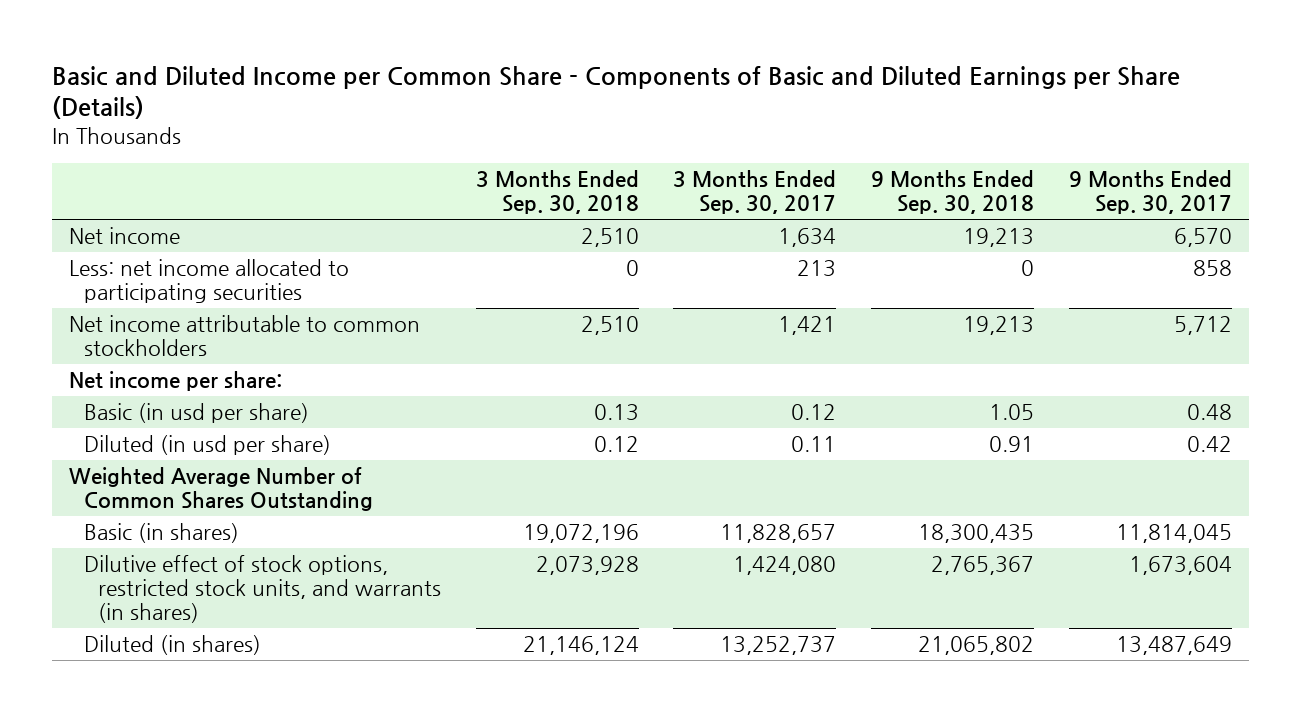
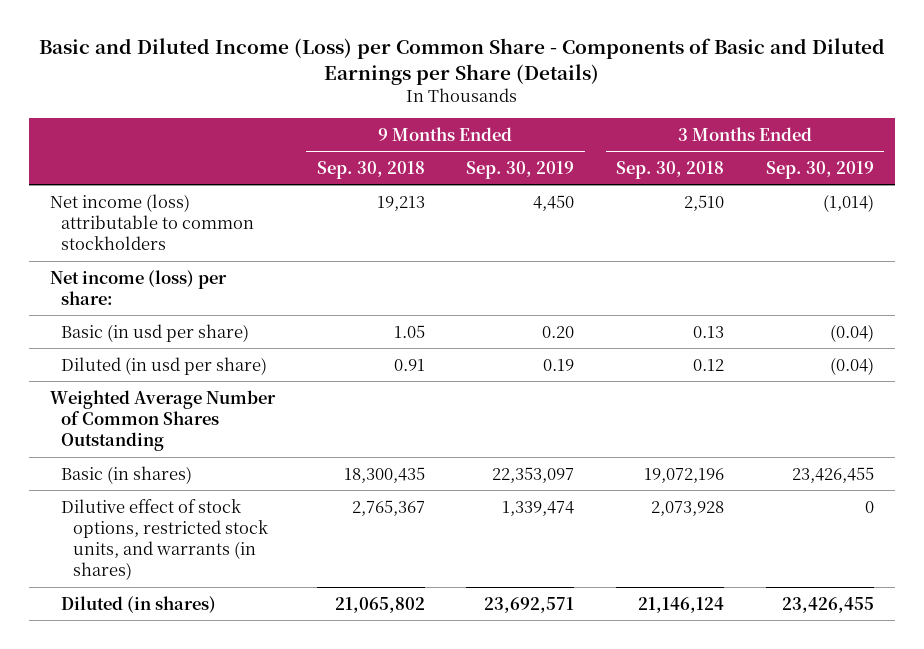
- Basic and Diluted Income per Common Share - Components of Basic and Diluted Earnings per Share (Details)
+ Basic and Diluted Income (Loss) per Common Share - Components of Basic and Diluted Earnings per Share (Details)
- | 3 Months Ended Sep. 30, 2018 | 3 Months Ended Sep. 30, 2017 | 9 Months Ended Sep. 30, 2018 | 9 Months Ended Sep. 30, 2017
+ | 9 Months Ended Sep. 30, 2018 | 9 Months Ended Sep. 30, 2019 | 3 Months Ended Sep. 30, 2018 | 3 Months Ended Sep. 30, 2019
- Net income | 2,510 | 1,634 | 19,213 | 6,570
- Less: net income allocated to participating securities | 0 | 213 | 0 | 858
- Net income attributable to common stockholders | 2,510 | 1,421 | 19,213 | 5,712
- Net income per share:
+ Net income (loss) attributable to common stockholders | 19,213 | 4,450 | 2,510 | (1,014)
+ Net income (loss) per share:

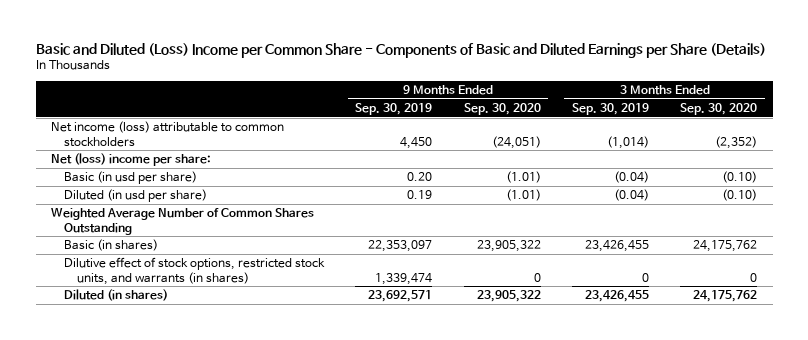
- Basic and Diluted Income (Loss) per Common Share - Components of Basic and Diluted Earnings per Share (Details)
+ Basic and Diluted (Loss) Income per Common Share - Components of Basic and Diluted Earnings per Share (Details)
- | 9 Months Ended Sep. 30, 2018 | 9 Months Ended Sep. 30, 2019 | 3 Months Ended Sep. 30, 2018 | 3 Months Ended Sep. 30, 2019
+ | 9 Months Ended Sep. 30, 2019 | 9 Months Ended Sep. 30, 2020 | 3 Months Ended Sep. 30, 2019 | 3 Months Ended Sep. 30, 2020
- Net income (loss) per share:
+ Net (loss) income per share:

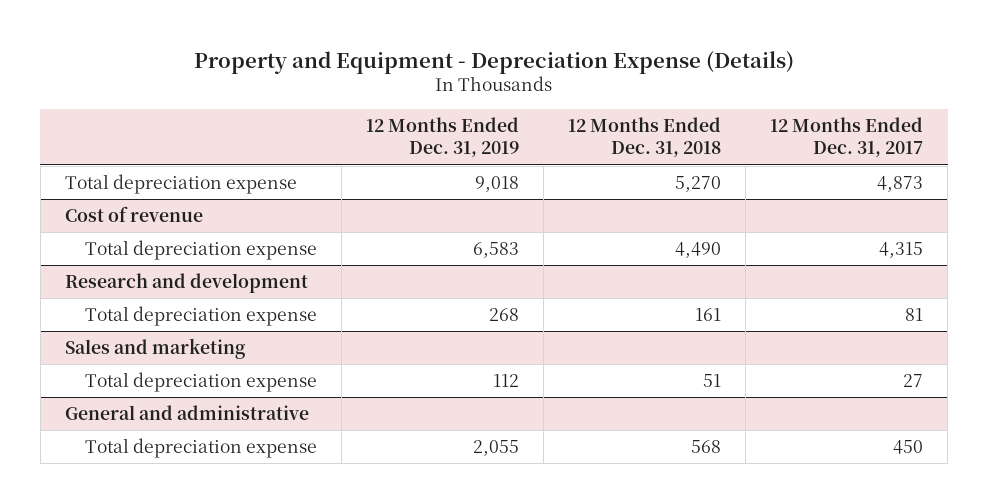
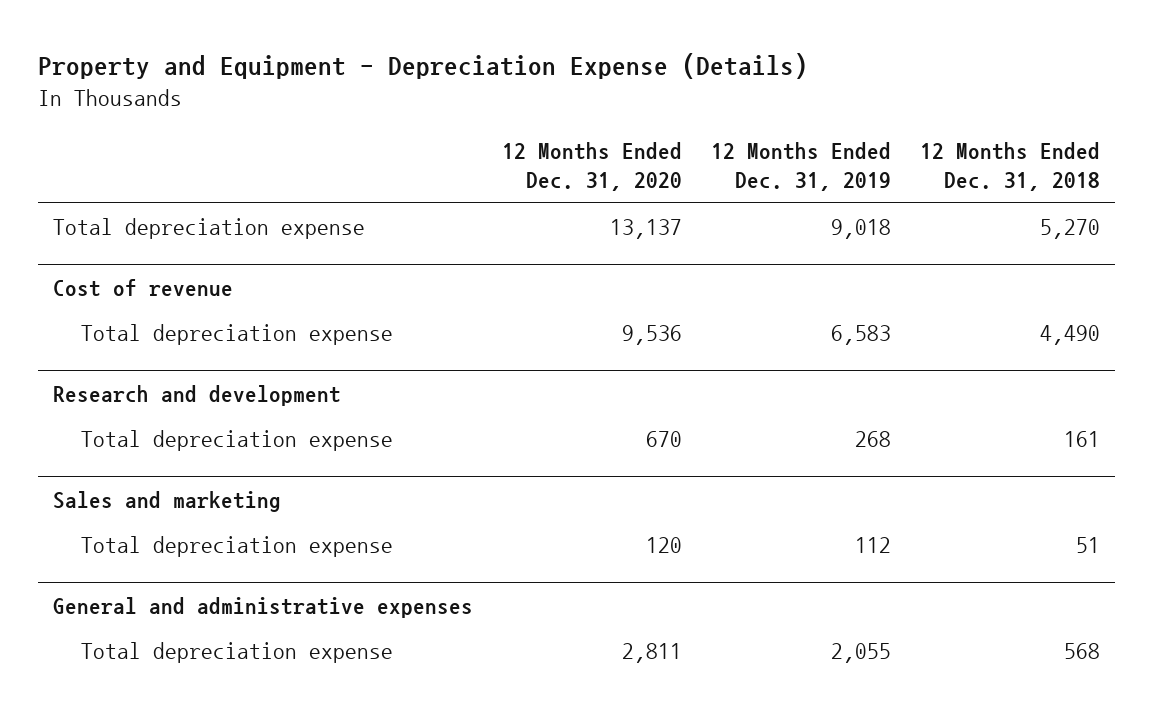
- | 12 Months Ended Dec. 31, 2019 | 12 Months Ended Dec. 31, 2018 | 12 Months Ended Dec. 31, 2017
+ | 12 Months Ended Dec. 31, 2020 | 12 Months Ended Dec. 31, 2019 | 12 Months Ended Dec. 31, 2018
- General and administrative
+ General and administrative expenses

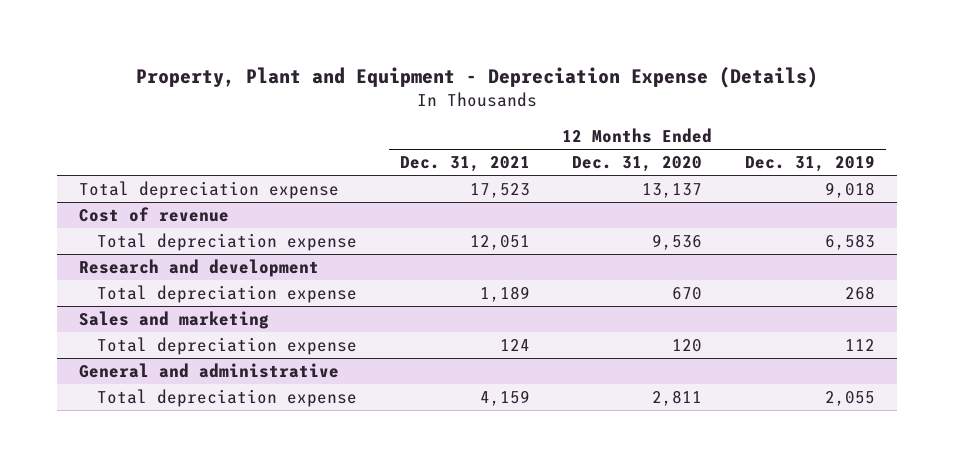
- Property and Equipment - Depreciation Expense (Details)
+ Property, Plant and Equipment - Depreciation Expense (Details)
- | 12 Months Ended Dec. 31, 2020 | 12 Months Ended Dec. 31, 2019 | 12 Months Ended Dec. 31, 2018
+ | 12 Months Ended Dec. 31, 2021 | 12 Months Ended Dec. 31, 2020 | 12 Months Ended Dec. 31, 2019
- General and administrative expenses
+ General and administrative

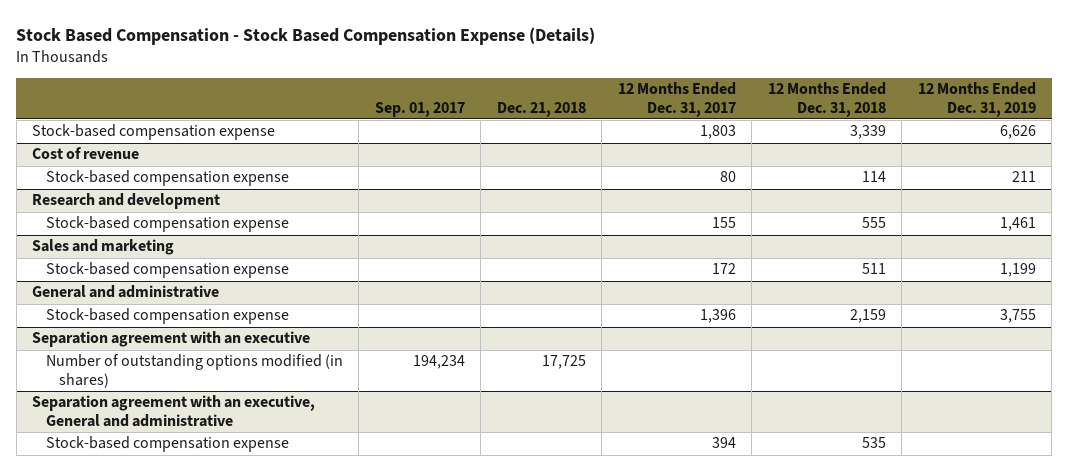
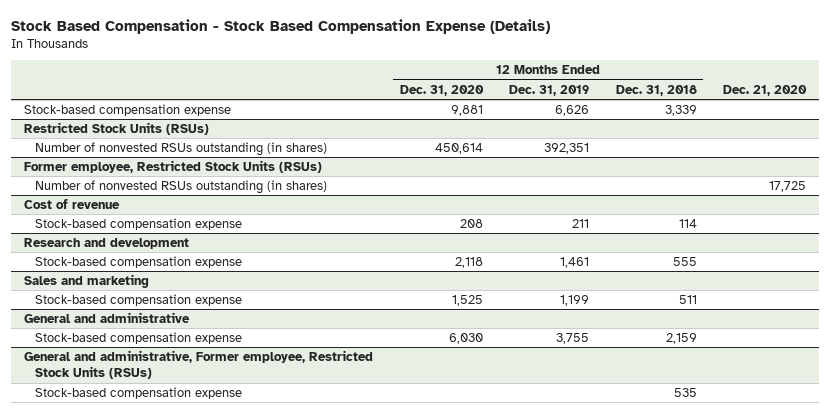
- | Sep. 01, 2017 | Dec. 21, 2018 | 12 Months Ended Dec. 31, 2017 | 12 Months Ended Dec. 31, 2018 | 12 Months Ended Dec. 31, 2019
+ | 12 Months Ended Dec. 31, 2020 | 12 Months Ended Dec. 31, 2019 | 12 Months Ended Dec. 31, 2018 | Dec. 21, 2020
+ Restricted Stock Units (RSUs)
+ Number of nonvested RSUs outstanding (in shares) | 450,614 | 392,351 | |
+ Former employee, Restricted Stock Units (RSUs)
+ Number of nonvested RSUs outstanding (in shares) | | | | 17,725
- Separation agreement with an executive
- Number of outstanding options modified (in shares) | 194,234 | 17,725 | | |
- Separation agreement with an executive, General and administrative
+ General and administrative, Former employee, Restricted Stock Units (RSUs)

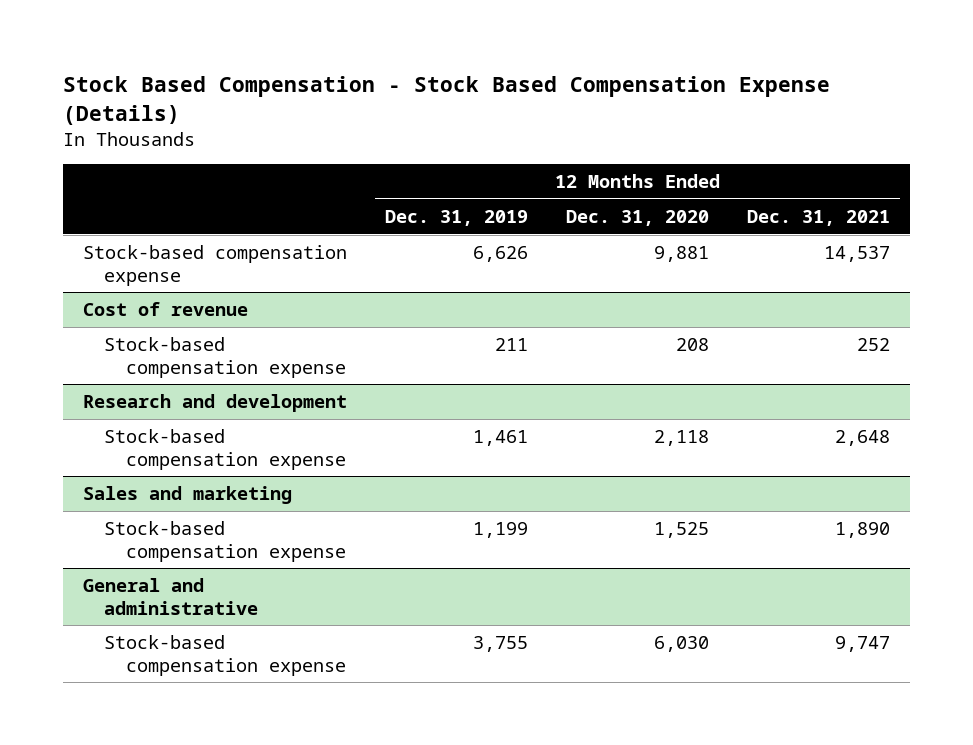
- | 12 Months Ended Dec. 31, 2020 | 12 Months Ended Dec. 31, 2019 | 12 Months Ended Dec. 31, 2018 | Dec. 21, 2020
+ | 12 Months Ended Dec. 31, 2019 | 12 Months Ended Dec. 31, 2020 | 12 Months Ended Dec. 31, 2021
- Restricted Stock Units (RSUs)
- Number of nonvested RSUs outstanding (in shares) | 450,614 | 392,351 | |
- Former employee, Restricted Stock Units (RSUs)
- Number of nonvested RSUs outstanding (in shares) | | | | 17,725
- General and administrative, Former employee, Restricted Stock Units (RSUs)
- Stock-based compensation expense | | | 535 |

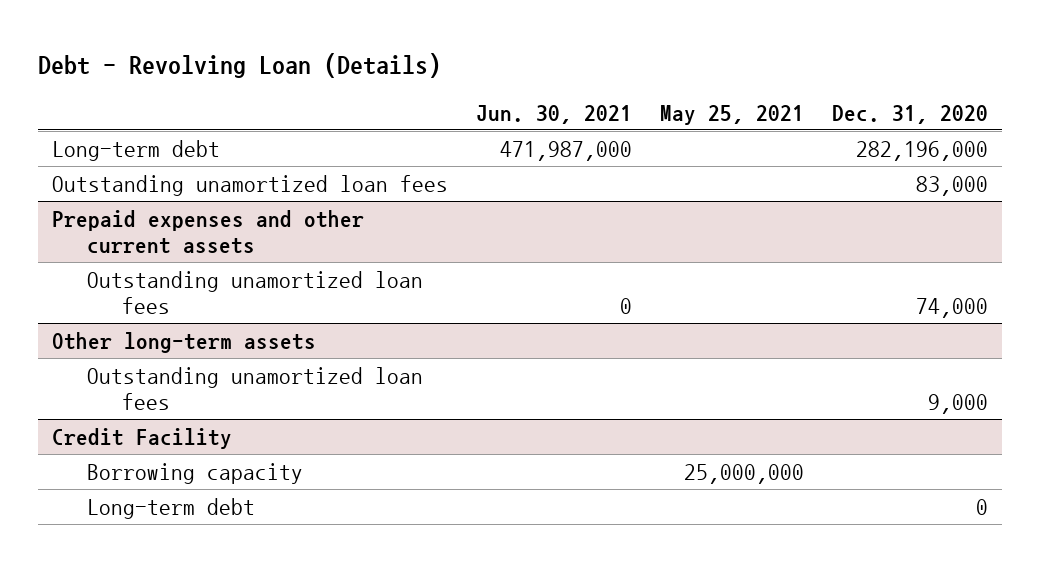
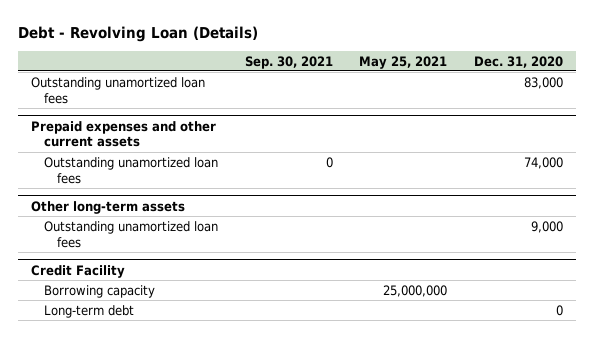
- | Jun. 30, 2021 | May 25, 2021 | Dec. 31, 2020
+ | Sep. 30, 2021 | May 25, 2021 | Dec. 31, 2020
- Long-term debt | 471,987,000 | | 282,196,000

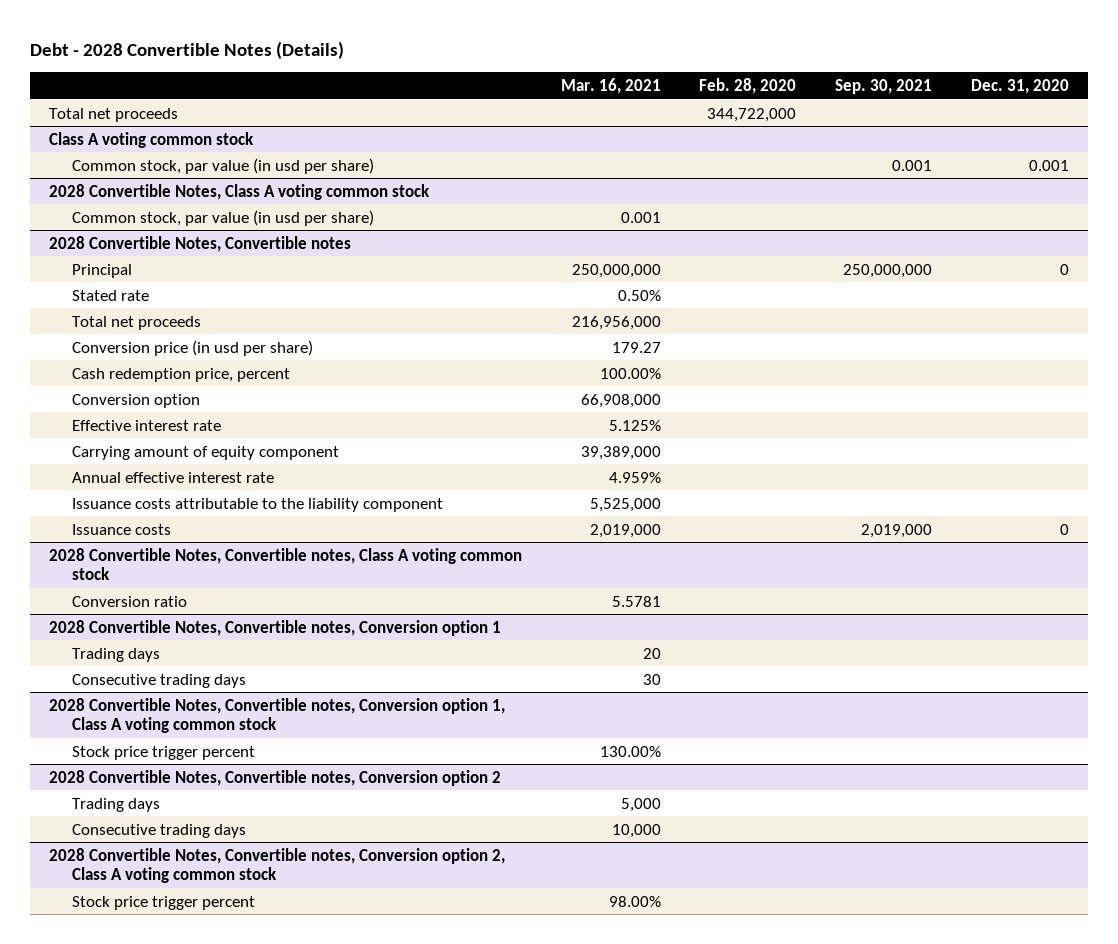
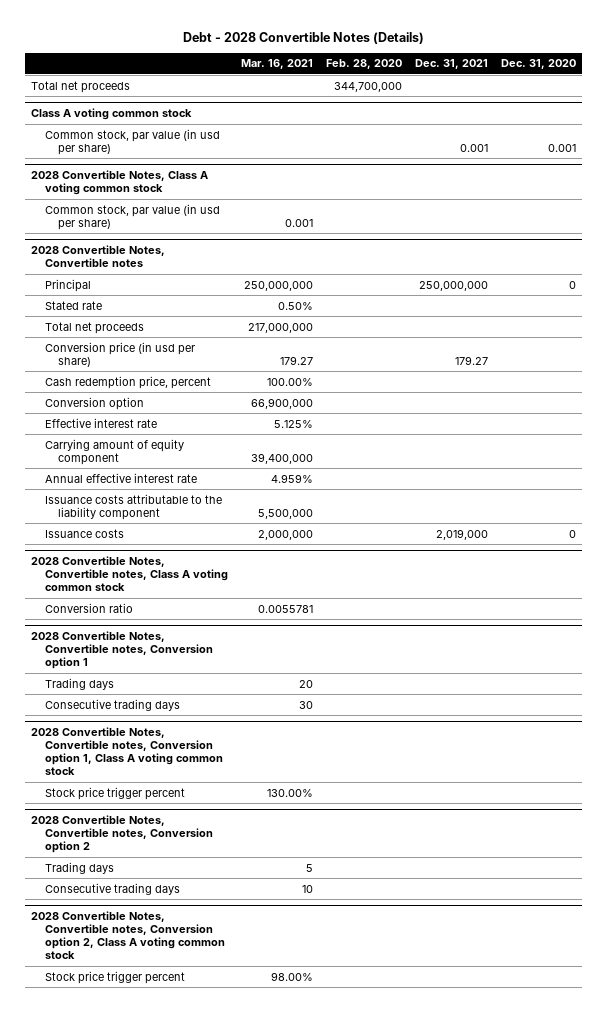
- | Mar. 16, 2021 | Feb. 28, 2020 | Sep. 30, 2021 | Dec. 31, 2020
+ | Mar. 16, 2021 | Feb. 28, 2020 | Dec. 31, 2021 | Dec. 31, 2020
- Total net proceeds | | 344,722,000 | |
+ Total net proceeds | | 344,700,000 | |
@ 2028 Convertible Notes, Convertible notes
- Total net proceeds | 216,956,000 | | |
+ Total net proceeds | 217,000,000 | | |
- Conversion option | 66,908,000 | | |
+ Conversion option | 66,900,000 | | |
- Carrying amount of equity component | 39,389,000 | | |
+ Carrying amount of equity component | 39,400,000 | | |
- Issuance costs attributable to the liability component | 5,525,000 | | |
- Issuance costs | 2,019,000 | | 2,019,000 | 0
+ Issuance costs attributable to the liability component | 5,500,000 | | |
+ Issuance costs | 2,000,000 | | 2,019,000 | 0
@ 2028 Convertible Notes, Convertible notes, Class A voting common stock
- Conversion ratio | 5.5781 | | |
+ Conversion ratio | 0.0055781 | | |
@ 2028 Convertible Notes, Convertible notes, Conversion option 2
- Trading days | 5,000 | | |
- Consecutive trading days | 10,000 | | |
+ Trading days | 5 | | |
+ Consecutive trading days | 10 | | |

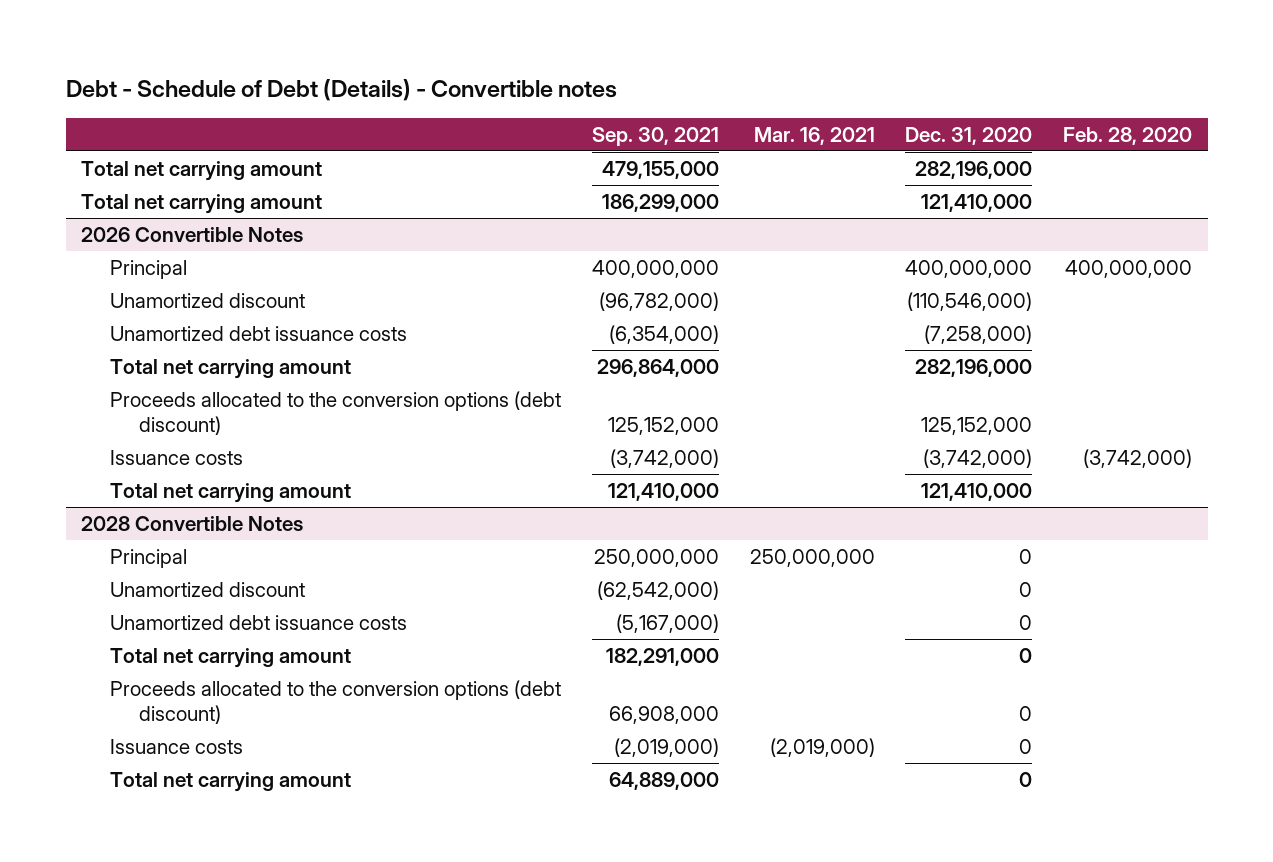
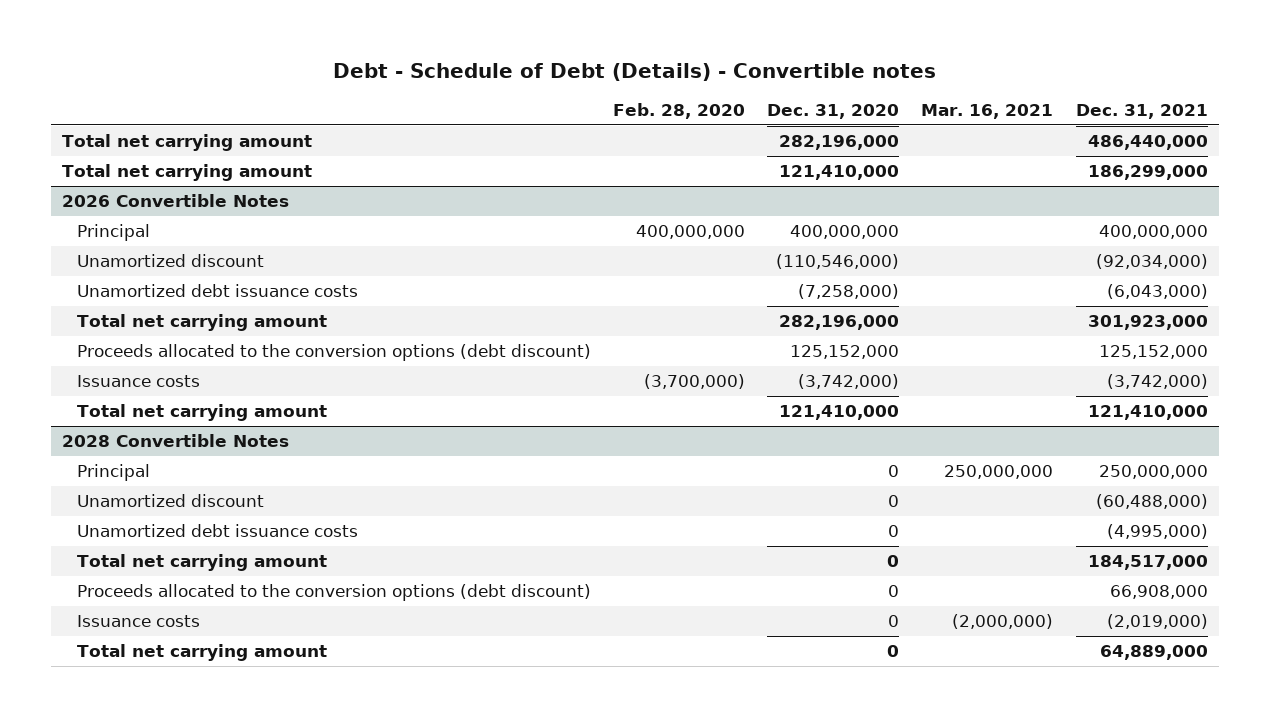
- | Sep. 30, 2021 | Mar. 16, 2021 | Dec. 31, 2020 | Feb. 28, 2020
+ | Feb. 28, 2020 | Dec. 31, 2020 | Mar. 16, 2021 | Dec. 31, 2021
@ 2026 Convertible Notes
- Issuance costs | (3,742,000) | | (3,742,000) | (3,742,000)
+ Issuance costs | (3,700,000) | (3,742,000) | | (3,742,000)
@ 2028 Convertible Notes
- Issuance costs | (2,019,000) | (2,019,000) | 0 |
+ Issuance costs | | 0 | (2,000,000) | (2,019,000)

